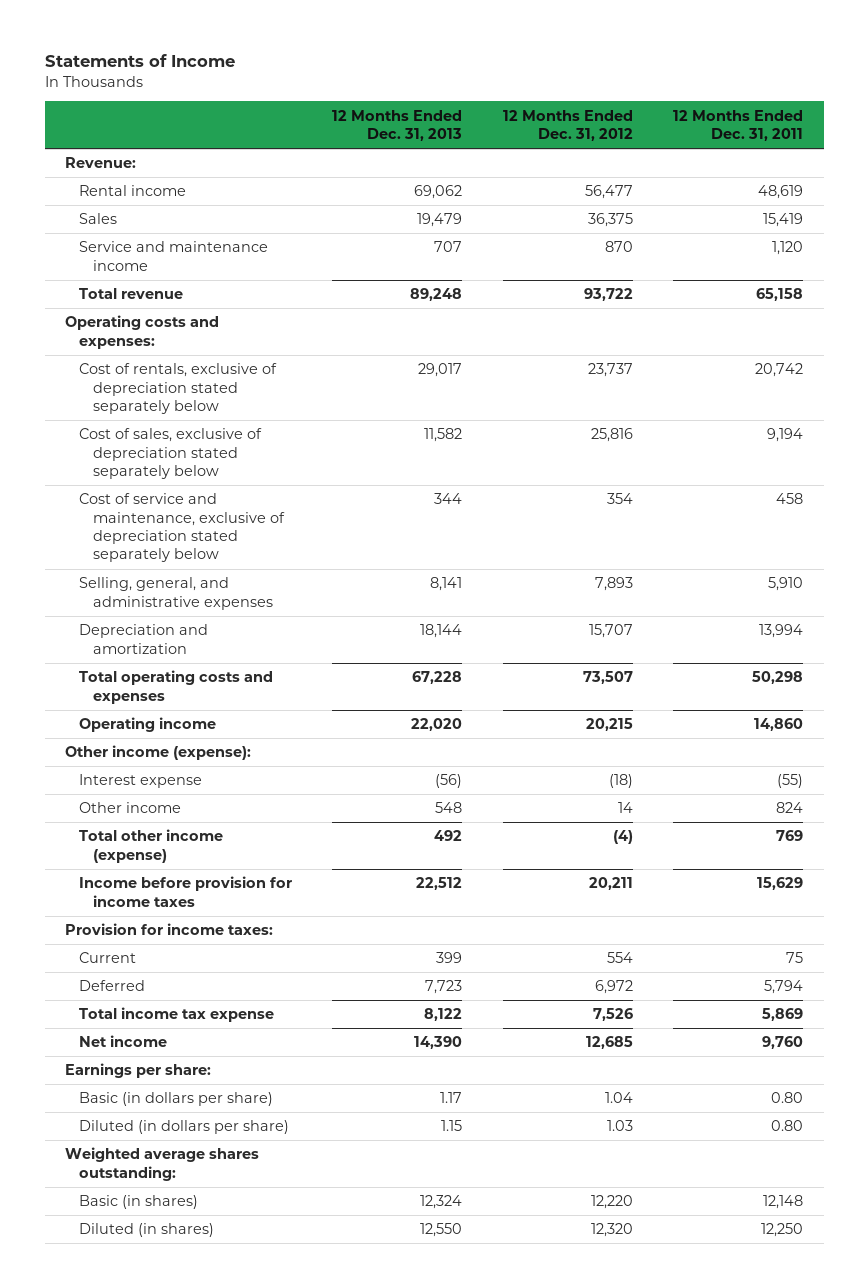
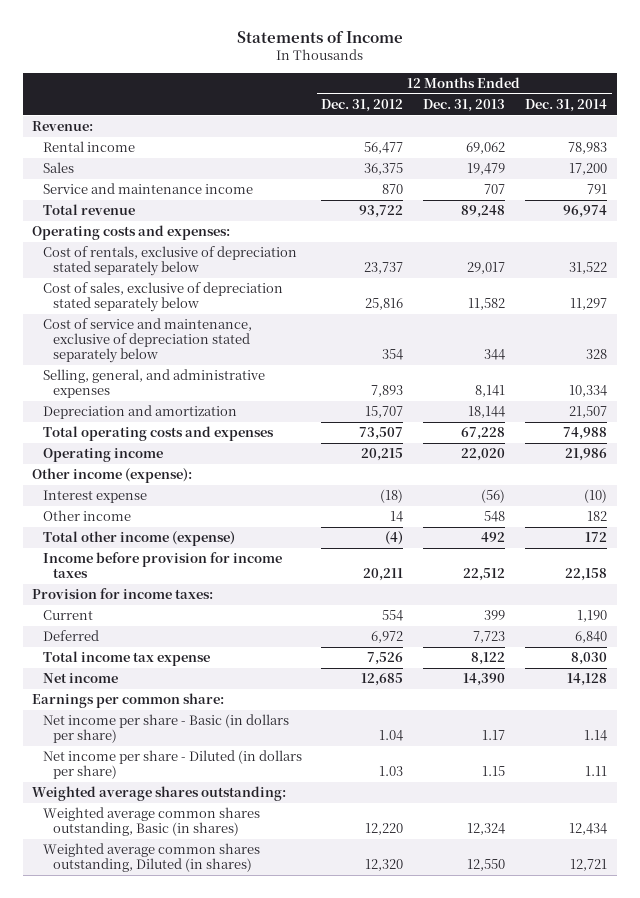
- | 12 Months Ended Dec. 31, 2013 | 12 Months Ended Dec. 31, 2012 | 12 Months Ended Dec. 31, 2011
+ | 12 Months Ended Dec. 31, 2012 | 12 Months Ended Dec. 31, 2013 | 12 Months Ended Dec. 31, 2014
- Earnings per share:
- Basic (in dollars per share) | 1.17 | 1.04 | 0.80
- Diluted (in dollars per share) | 1.15 | 1.03 | 0.80
+ Earnings per common share:
+ Net income per share - Basic (in dollars per share) | 1.04 | 1.17 | 1.14
+ Net income per share - Diluted (in dollars per share) | 1.03 | 1.15 | 1.11
- Basic (in shares) | 12,324 | 12,220 | 12,148
- Diluted (in shares) | 12,550 | 12,320 | 12,250
+ Weighted average common shares outstanding, Basic (in shares) | 12,220 | 12,324 | 12,434
+ Weighted average common shares outstanding, Diluted (in shares) | 12,320 | 12,550 | 12,721

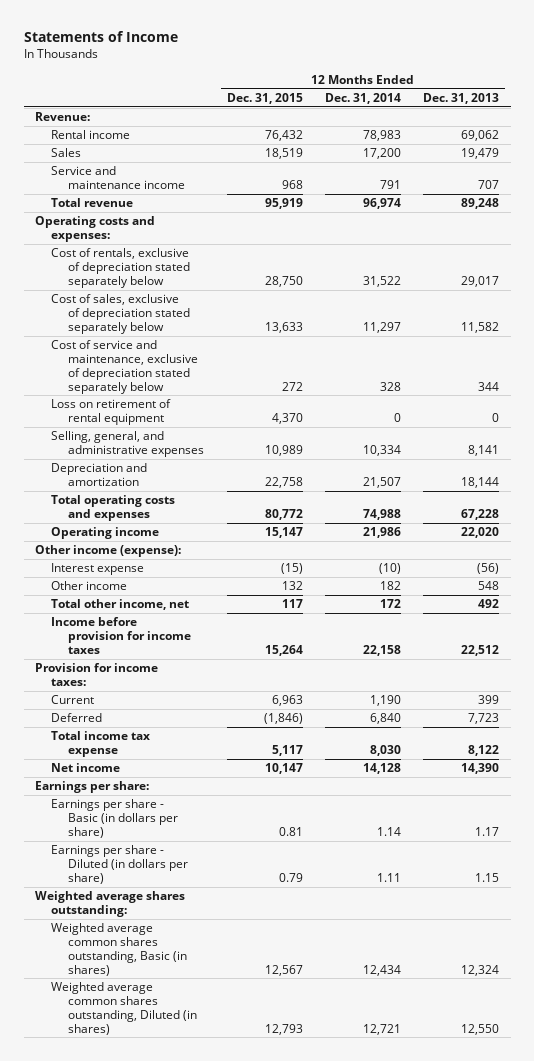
- | 12 Months Ended Dec. 31, 2012 | 12 Months Ended Dec. 31, 2013 | 12 Months Ended Dec. 31, 2014
+ | 12 Months Ended Dec. 31, 2015 | 12 Months Ended Dec. 31, 2014 | 12 Months Ended Dec. 31, 2013
+ Loss on retirement of rental equipment | 4,370 | 0 | 0
- Total other income (expense) | (4) | 492 | 172
+ Total other income, net | 117 | 172 | 492
- Earnings per common share:
- Net income per share - Basic (in dollars per share) | 1.04 | 1.17 | 1.14
- Net income per share - Diluted (in dollars per share) | 1.03 | 1.15 | 1.11
+ Earnings per share:
+ Earnings per share - Basic (in dollars per share) | 0.81 | 1.14 | 1.17
+ Earnings per share - Diluted (in dollars per share) | 0.79 | 1.11 | 1.15

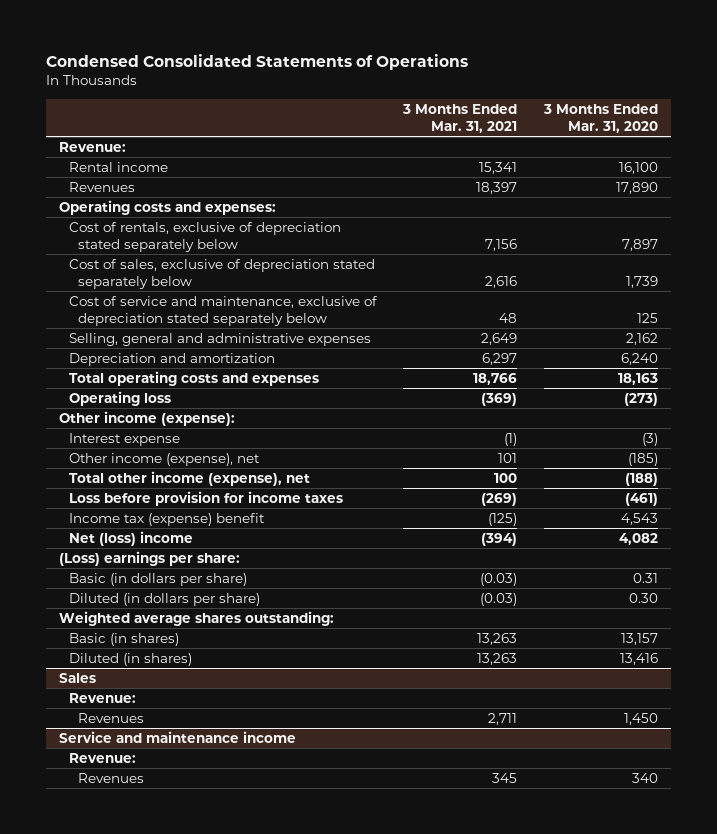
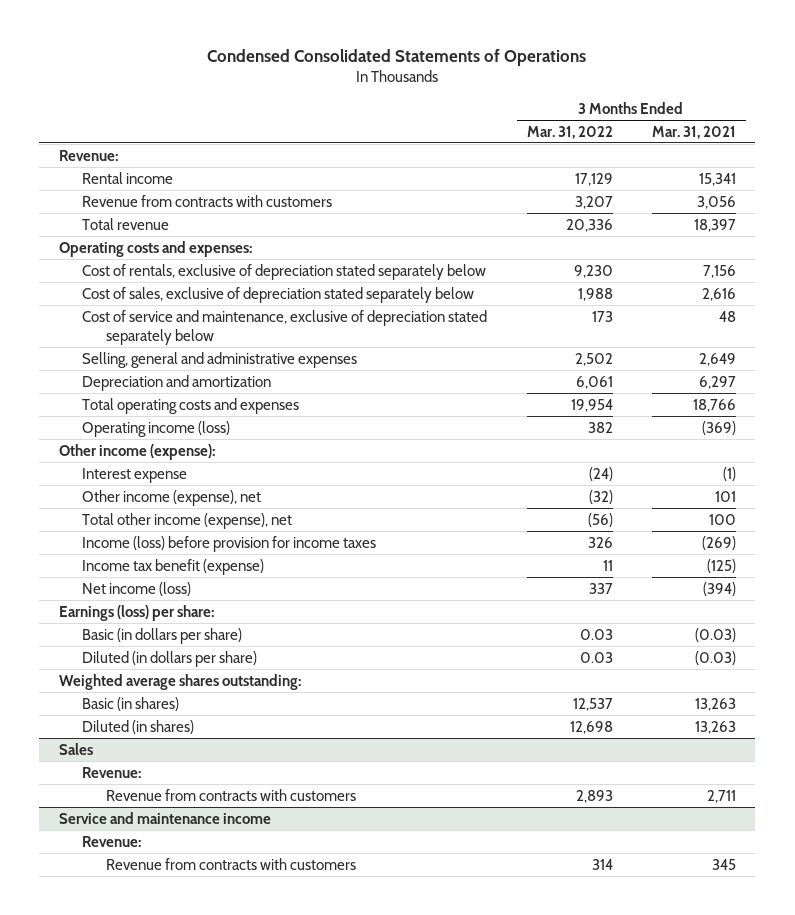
- | 3 Months Ended Mar. 31, 2021 | 3 Months Ended Mar. 31, 2020
+ | 3 Months Ended Mar. 31, 2022 | 3 Months Ended Mar. 31, 2021
- Revenues | 18,397 | 17,890
+ Revenue from contracts with customers | 3,207 | 3,056
+ Total revenue | 20,336 | 18,397
- Operating loss | (369) | (273)
+ Operating income (loss) | 382 | (369)
- Loss before provision for income taxes | (269) | (461)
- Income tax (expense) benefit | (125) | 4,543
- Net (loss) income | (394) | 4,082
- (Loss) earnings per share:
+ Income (loss) before provision for income taxes | 326 | (269)
+ Income tax benefit (expense) | 11 | (125)
+ Net income (loss) | 337 | (394)
+ Earnings (loss) per share:
@ Sales
- Revenues | 2,711 | 1,450
+ Revenue from contracts with customers | 2,893 | 2,711
@ Service and maintenance income
- Revenues | 345 | 340
+ Revenue from contracts with customers | 314 | 345

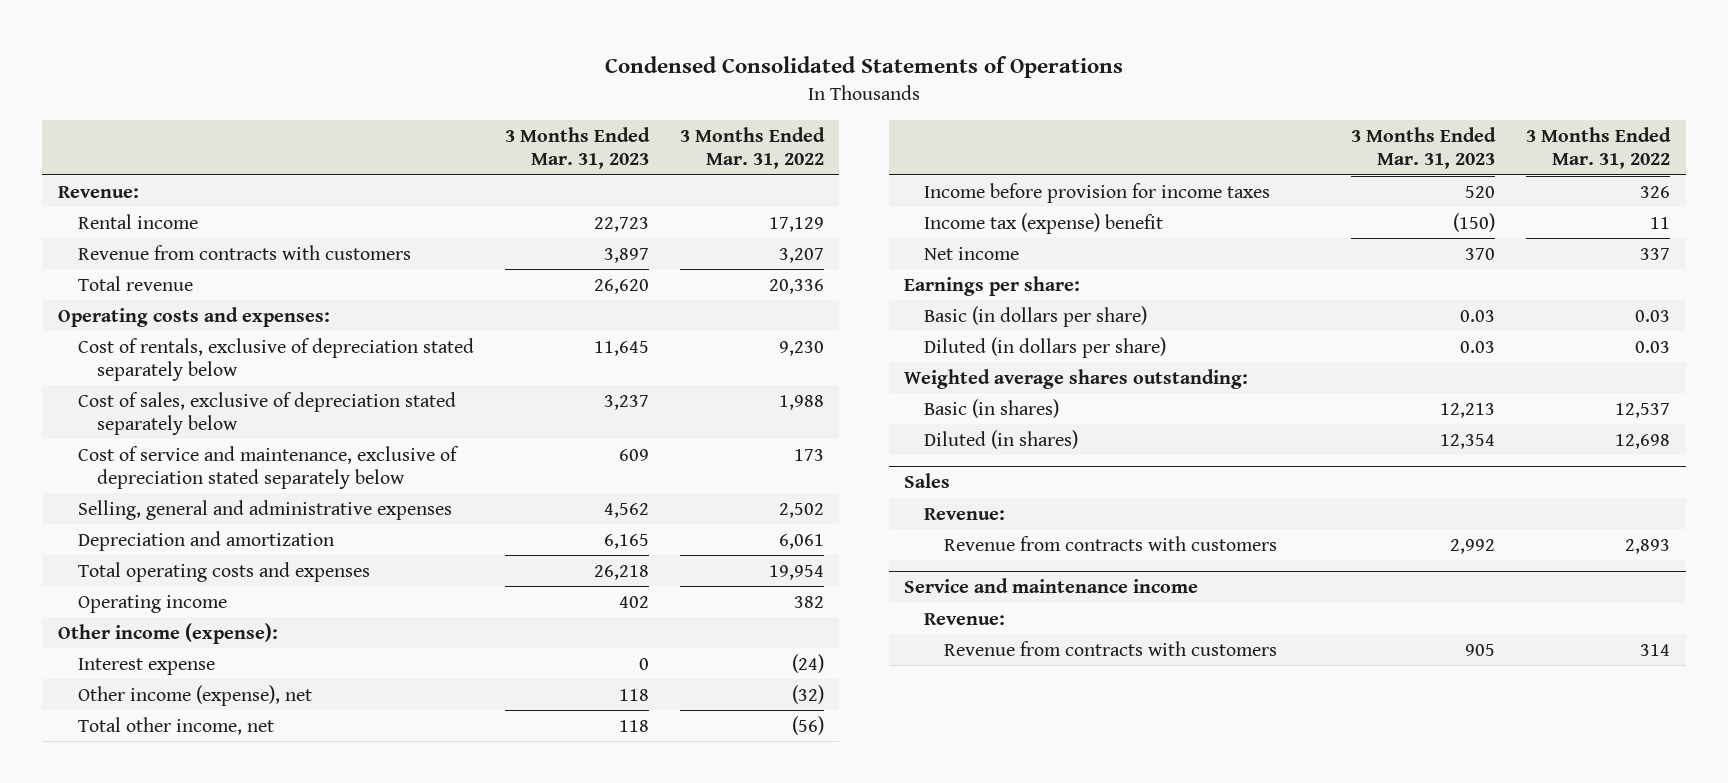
- | 3 Months Ended Mar. 31, 2022 | 3 Months Ended Mar. 31, 2021
+ | 3 Months Ended Mar. 31, 2023 | 3 Months Ended Mar. 31, 2022
- Operating income (loss) | 382 | (369)
+ Operating income | 402 | 382
- Total other income (expense), net | (56) | 100
- Income (loss) before provision for income taxes | 326 | (269)
- Income tax benefit (expense) | 11 | (125)
- Net income (loss) | 337 | (394)
- Earnings (loss) per share:
+ Total other income, net | 118 | (56)
+ Income before provision for income taxes | 520 | 326
+ Income tax (expense) benefit | (150) | 11
+ Net income | 370 | 337
+ Earnings per share:

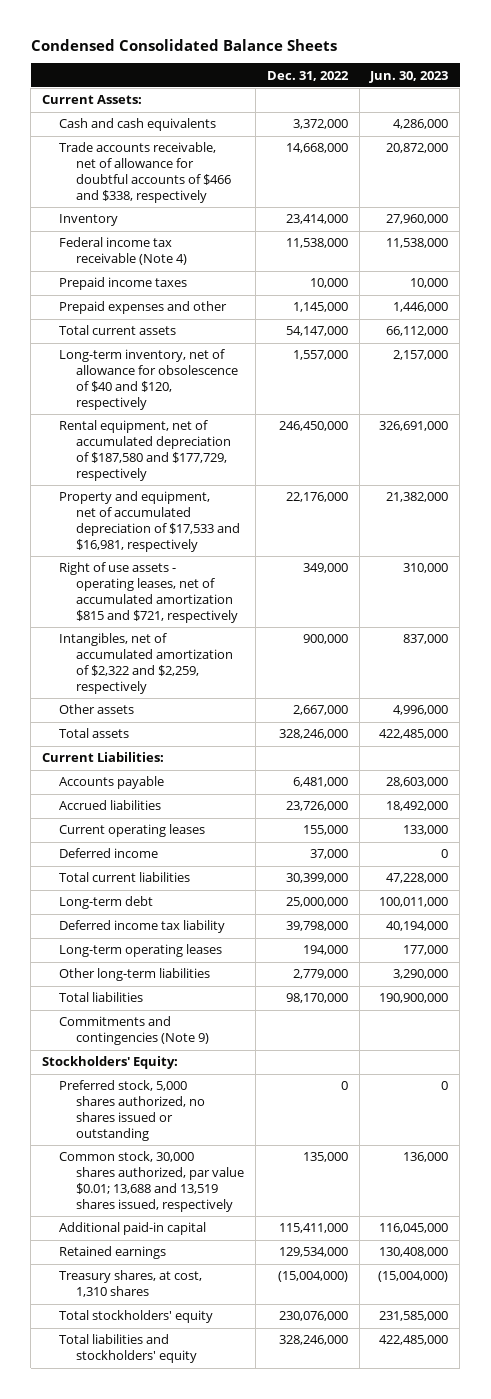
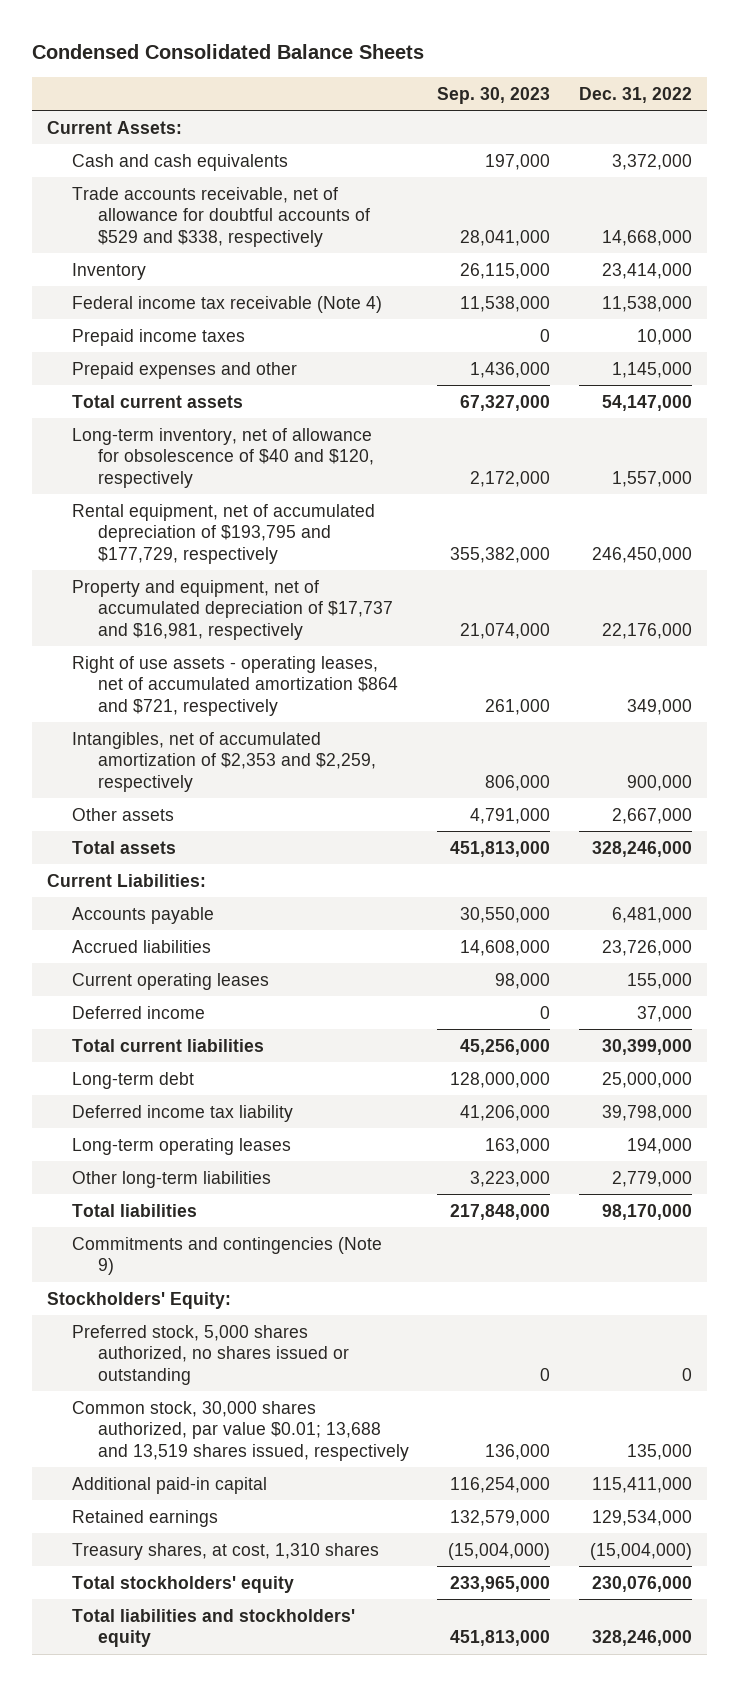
- | Dec. 31, 2022 | Jun. 30, 2023
+ | Sep. 30, 2023 | Dec. 31, 2022
- Trade accounts receivable, net of allowance for doubtful accounts of $466 and $338, respectively | 14,668,000 | 20,872,000
+ Trade accounts receivable, net of allowance for doubtful accounts of $529 and $338, respectively | 28,041,000 | 14,668,000
- Rental equipment, net of accumulated depreciation of $187,580 and $177,729, respectively | 246,450,000 | 326,691,000
- Property and equipment, net of accumulated depreciation of $17,533 and $16,981, respectively | 22,176,000 | 21,382,000
- Right of use assets - operating leases, net of accumulated amortization $815 and $721, respectively | 349,000 | 310,000
- Intangibles, net of accumulated amortization of $2,322 and $2,259, respectively | 900,000 | 837,000
+ Rental equipment, net of accumulated depreciation of $193,795 and $177,729, respectively | 355,382,000 | 246,450,000
+ Property and equipment, net of accumulated depreciation of $17,737 and $16,981, respectively | 21,074,000 | 22,176,000
+ Right of use assets - operating leases, net of accumulated amortization $864 and $721, respectively | 261,000 | 349,000
+ Intangibles, net of accumulated amortization of $2,353 and $2,259, respectively | 806,000 | 900,000

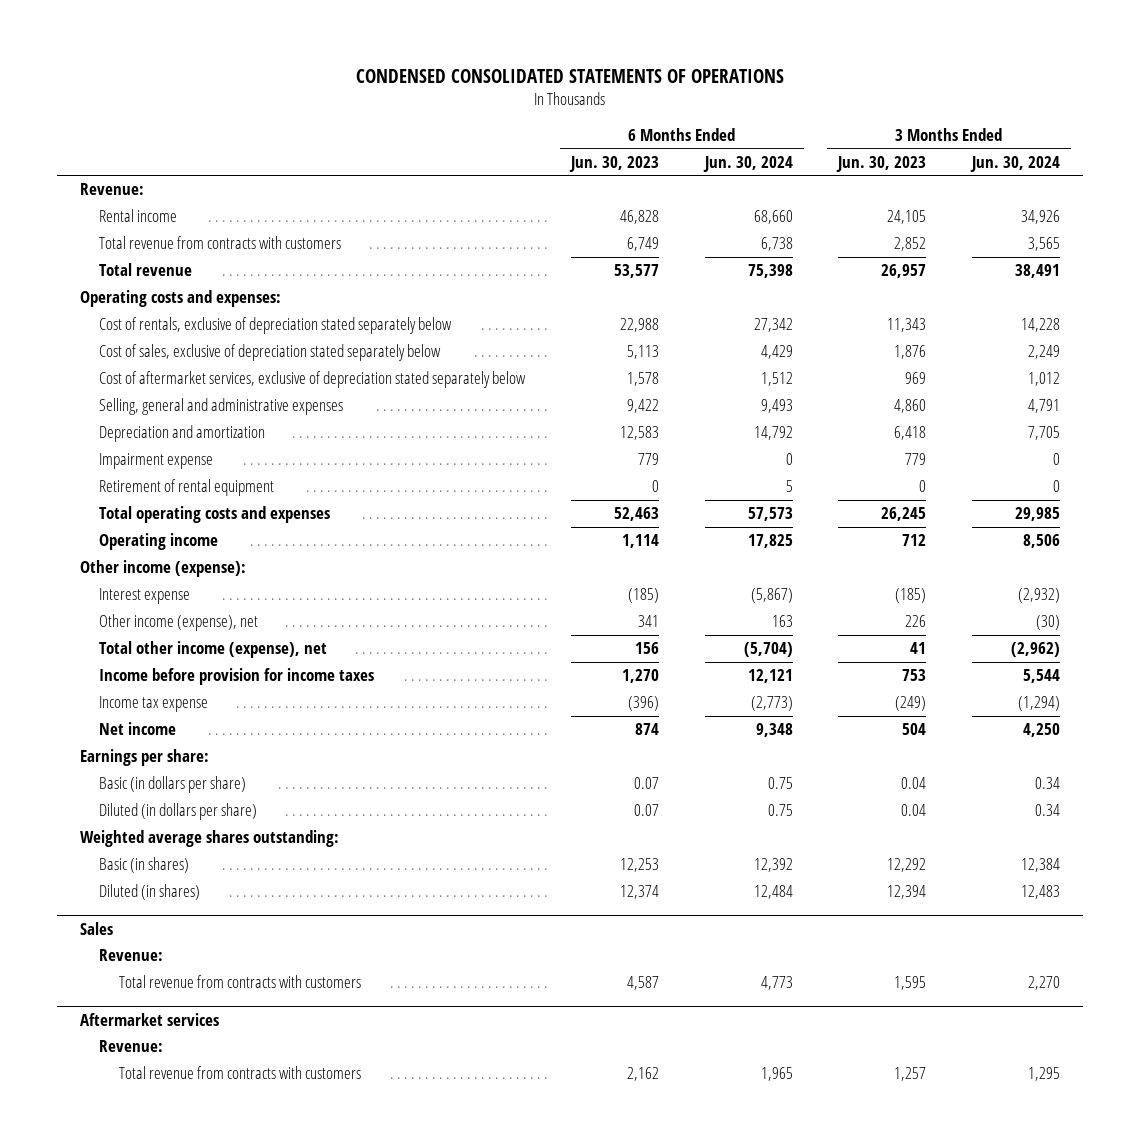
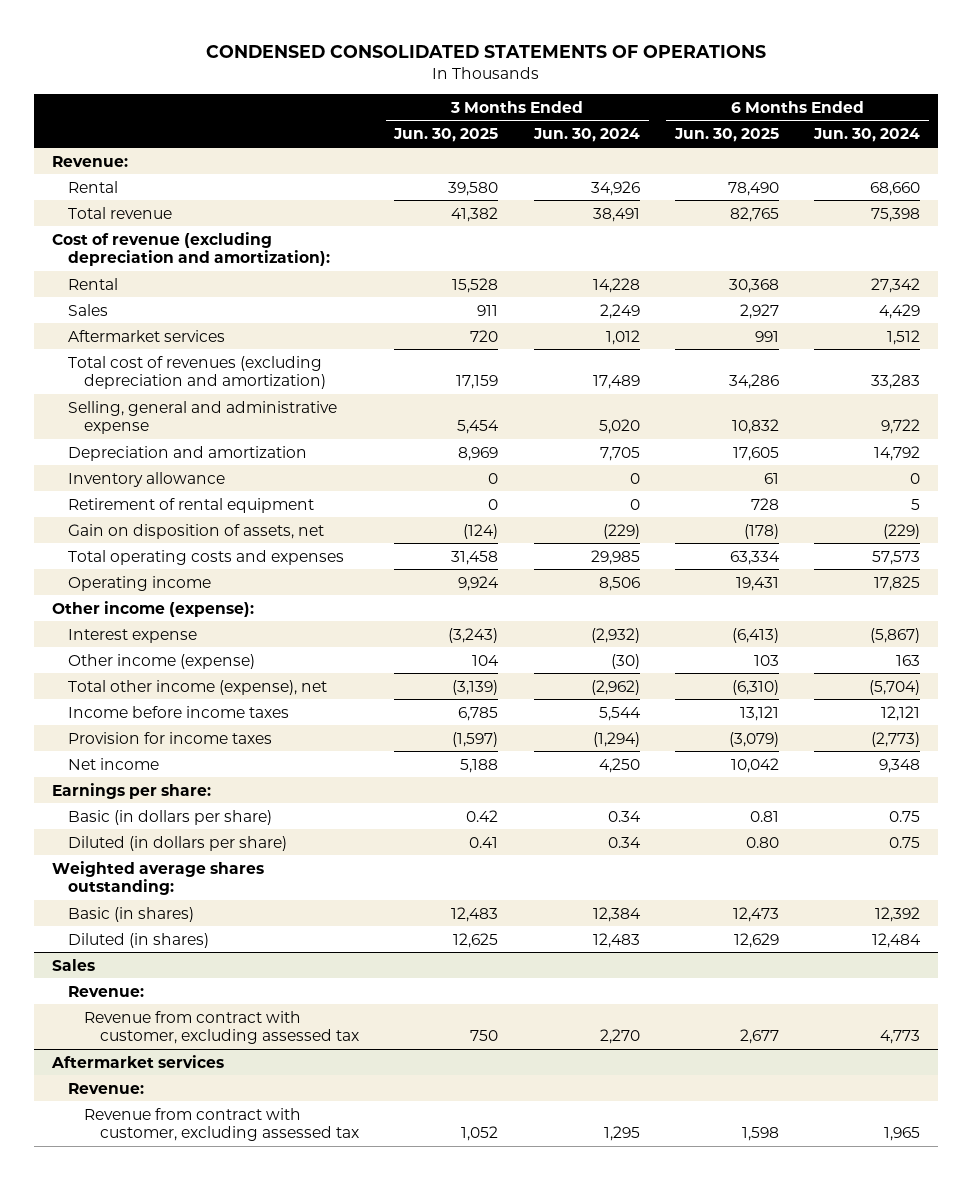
- | 6 Months Ended Jun. 30, 2023 | 6 Months Ended Jun. 30, 2024 | 3 Months Ended Jun. 30, 2023 | 3 Months Ended Jun. 30, 2024
+ | 3 Months Ended Jun. 30, 2025 | 3 Months Ended Jun. 30, 2024 | 6 Months Ended Jun. 30, 2025 | 6 Months Ended Jun. 30, 2024
- Rental income | 46,828 | 68,660 | 24,105 | 34,926
- Total revenue from contracts with customers | 6,749 | 6,738 | 2,852 | 3,565
+ Rental | 39,580 | 34,926 | 78,490 | 68,660
- Operating costs and expenses:
- Cost of rentals, exclusive of depreciation stated separately below | 22,988 | 27,342 | 11,343 | 14,228
- Cost of sales, exclusive of depreciation stated separately below | 5,113 | 4,429 | 1,876 | 2,249
- Cost of aftermarket services, exclusive of depreciation stated separately below | 1,578 | 1,512 | 969 | 1,012
- Selling, general and administrative expenses | 9,422 | 9,493 | 4,860 | 4,791
+ Cost of revenue (excluding depreciation and amortization):
+ Rental | 15,528 | 14,228 | 30,368 | 27,342
+ Sales | 911 | 2,249 | 2,927 | 4,429
+ Aftermarket services | 720 | 1,012 | 991 | 1,512
+ Total cost of revenues (excluding depreciation and amortization) | 17,159 | 17,489 | 34,286 | 33,283
+ Selling, general and administrative expense | 5,454 | 5,020 | 10,832 | 9,722
- Impairment expense | 779 | 0 | 779 | 0
+ Inventory allowance | 0 | 0 | 61 | 0
+ Gain on disposition of assets, net | (124) | (229) | (178) | (229)
- Other income (expense), net | 341 | 163 | 226 | (30)
+ Other income (expense) | 104 | (30) | 103 | 163
- Income before provision for income taxes | 1,270 | 12,121 | 753 | 5,544
- Income tax expense | (396) | (2,773) | (249) | (1,294)
+ Income before income taxes | 6,785 | 5,544 | 13,121 | 12,121
+ Provision for income taxes | (1,597) | (1,294) | (3,079) | (2,773)
@ Sales
- Total revenue from contracts with customers | 4,587 | 4,773 | 1,595 | 2,270
+ Revenue from contract with customer, excluding assessed tax | 750 | 2,270 | 2,677 | 4,773
@ Aftermarket services
- Total revenue from contracts with customers | 2,162 | 1,965 | 1,257 | 1,295
+ Revenue from contract with customer, excluding assessed tax | 1,052 | 1,295 | 1,598 | 1,965

